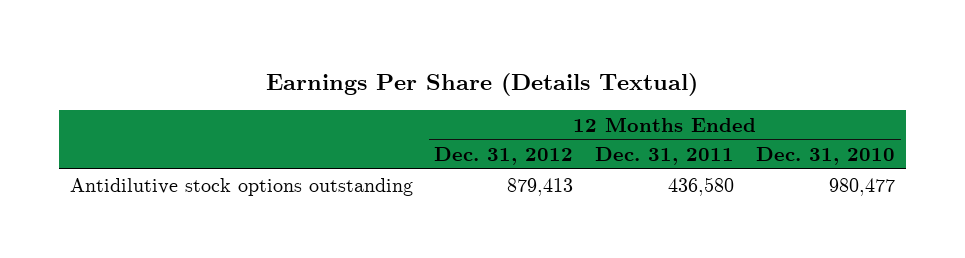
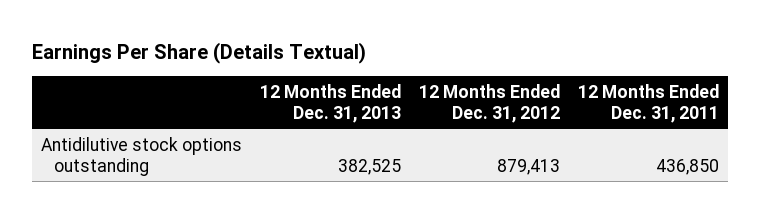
- | 12 Months Ended Dec. 31, 2012 | 12 Months Ended Dec. 31, 2011 | 12 Months Ended Dec. 31, 2010
+ | 12 Months Ended Dec. 31, 2013 | 12 Months Ended Dec. 31, 2012 | 12 Months Ended Dec. 31, 2011
- Antidilutive stock options outstanding | 879,413 | 436,580 | 980,477
+ Antidilutive stock options outstanding | 382,525 | 879,413 | 436,850

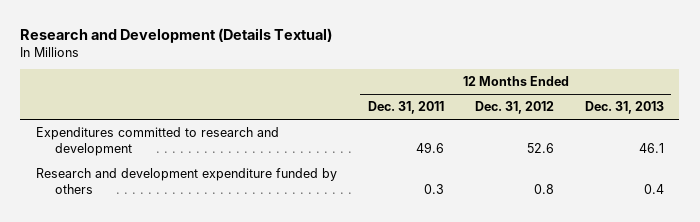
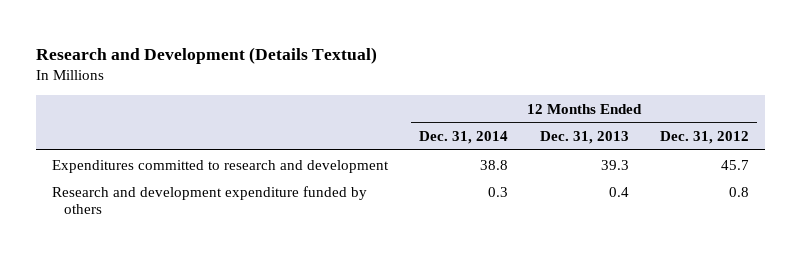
- | 12 Months Ended Dec. 31, 2011 | 12 Months Ended Dec. 31, 2012 | 12 Months Ended Dec. 31, 2013
+ | 12 Months Ended Dec. 31, 2014 | 12 Months Ended Dec. 31, 2013 | 12 Months Ended Dec. 31, 2012
- Expenditures committed to research and development | 49.6 | 52.6 | 46.1
+ Expenditures committed to research and development | 38.8 | 39.3 | 45.7

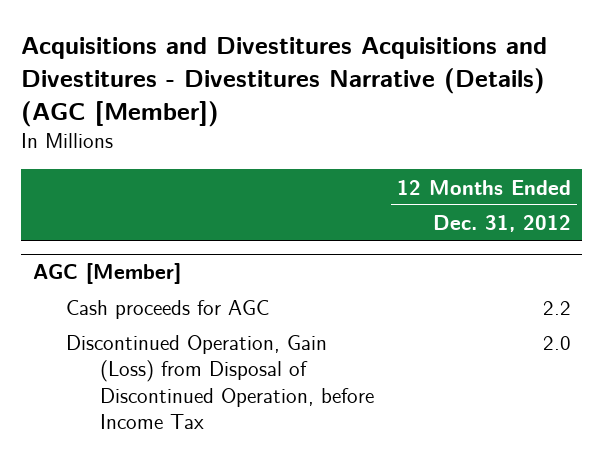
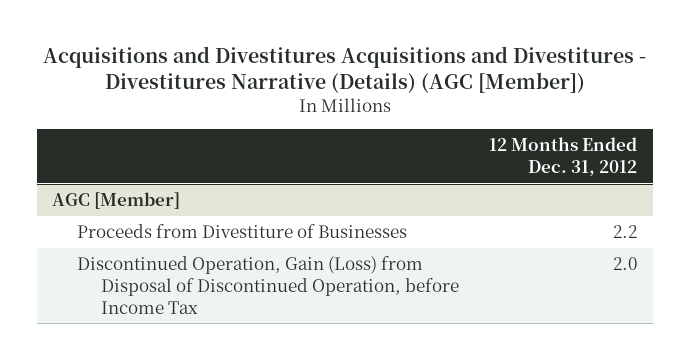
@ AGC [Member]
- Cash proceeds for AGC | 2.2
+ Proceeds from Divestiture of Businesses | 2.2

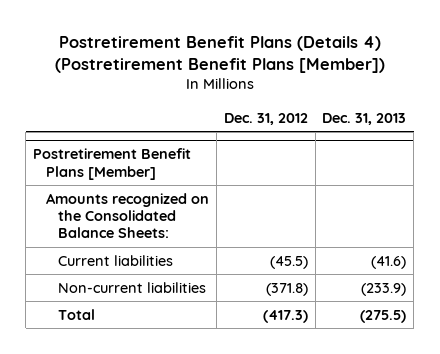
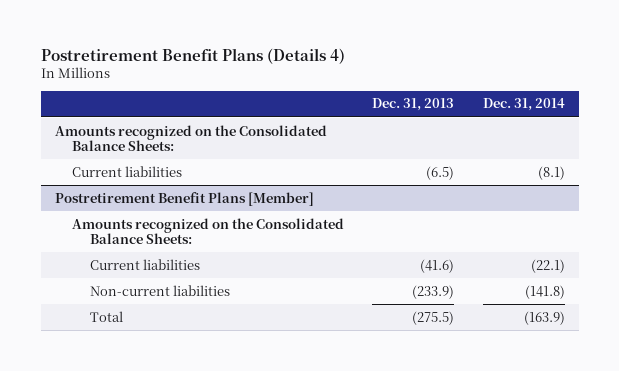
- Postretirement Benefit Plans (Details 4) (Postretirement Benefit Plans [Member])
+ Postretirement Benefit Plans (Details 4)
- | Dec. 31, 2012 | Dec. 31, 2013
+ | Dec. 31, 2013 | Dec. 31, 2014
+ Amounts recognized on the Consolidated Balance Sheets:
+ Current liabilities | (6.5) | (8.1)

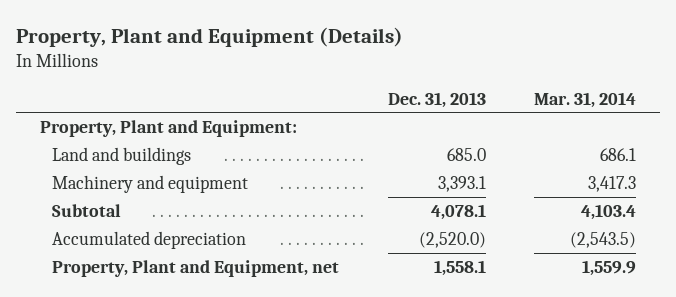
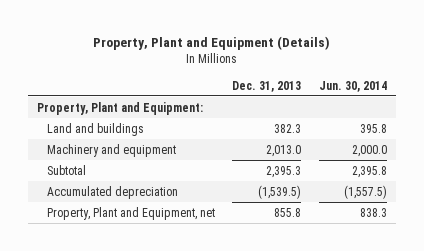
- | Dec. 31, 2013 | Mar. 31, 2014
+ | Dec. 31, 2013 | Jun. 30, 2014
- Land and buildings | 685.0 | 686.1
- Machinery and equipment | 3,393.1 | 3,417.3
- Subtotal | 4,078.1 | 4,103.4
- Accumulated depreciation | (2,520.0) | (2,543.5)
- Property, Plant and Equipment, net | 1,558.1 | 1,559.9
+ Land and buildings | 382.3 | 395.8
+ Machinery and equipment | 2,013.0 | 2,000.0
+ Subtotal | 2,395.3 | 2,395.8
+ Accumulated depreciation | (1,539.5) | (1,557.5)
+ Property, Plant and Equipment, net | 855.8 | 838.3

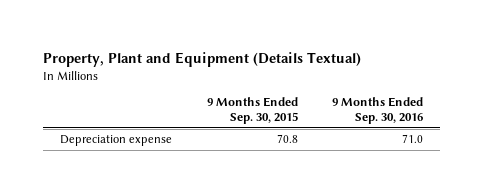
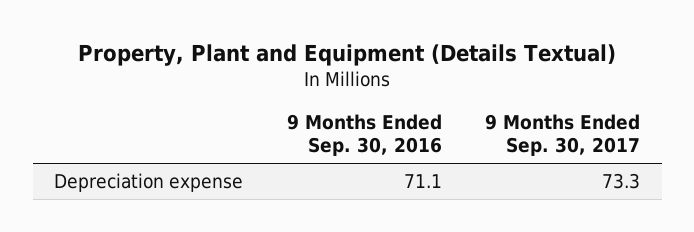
- | 9 Months Ended Sep. 30, 2015 | 9 Months Ended Sep. 30, 2016
+ | 9 Months Ended Sep. 30, 2016 | 9 Months Ended Sep. 30, 2017
- Depreciation expense | 70.8 | 71.0
+ Depreciation expense | 71.1 | 73.3

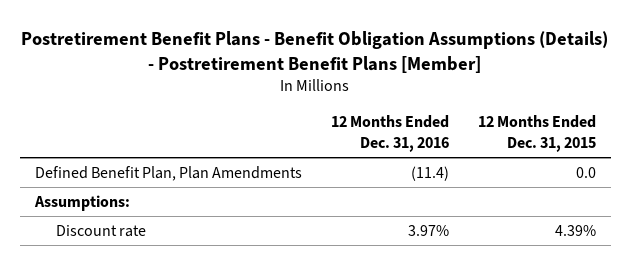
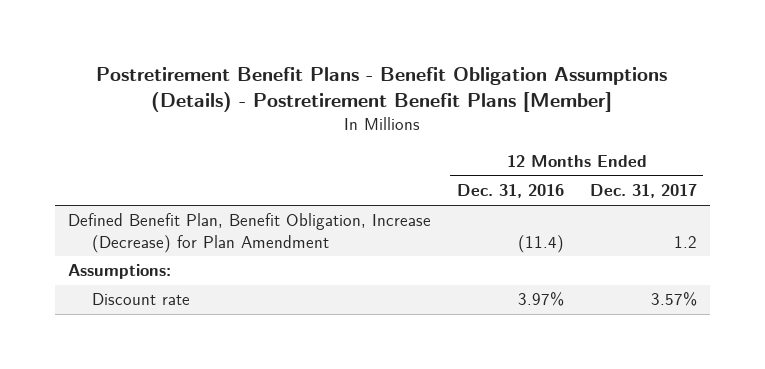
- | 12 Months Ended Dec. 31, 2016 | 12 Months Ended Dec. 31, 2015
+ | 12 Months Ended Dec. 31, 2016 | 12 Months Ended Dec. 31, 2017
- Defined Benefit Plan, Plan Amendments | (11.4) | 0.0
+ Defined Benefit Plan, Benefit Obligation, Increase (Decrease) for Plan Amendment | (11.4) | 1.2

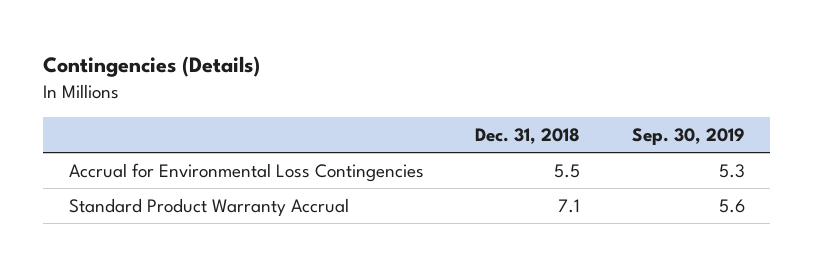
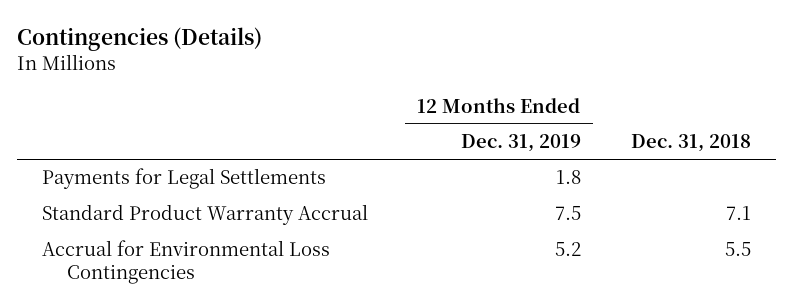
- | Dec. 31, 2018 | Sep. 30, 2019
+ | 12 Months Ended Dec. 31, 2019 | Dec. 31, 2018
+ Payments for Legal Settlements | 1.8 |
moved down: Accrual for Environmental Loss Contingencies | 5.2 | 5.5

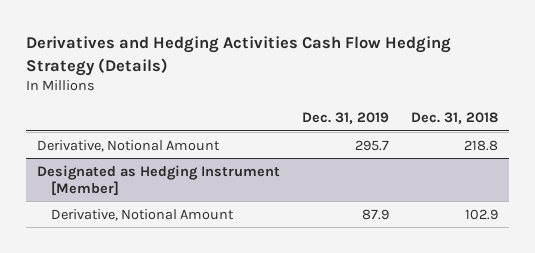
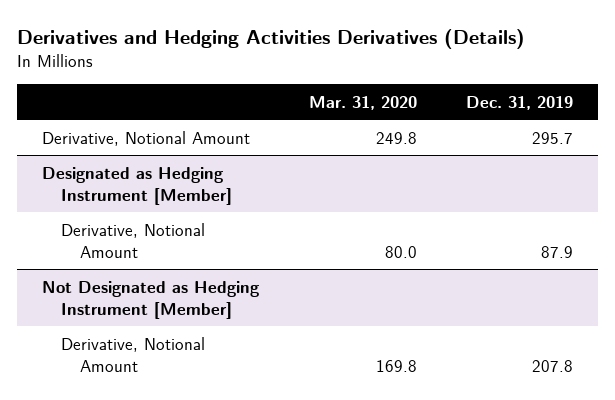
- Derivatives and Hedging Activities Cash Flow Hedging Strategy (Details)
+ Derivatives and Hedging Activities Derivatives (Details)
- | Dec. 31, 2019 | Dec. 31, 2018
+ | Mar. 31, 2020 | Dec. 31, 2019
+ Not Designated as Hedging Instrument [Member]
+ Derivative, Notional Amount | 169.8 | 207.8

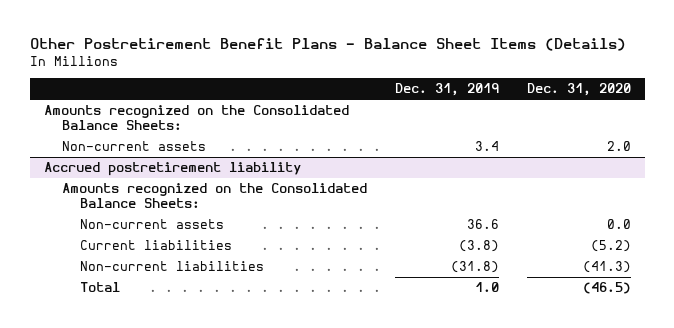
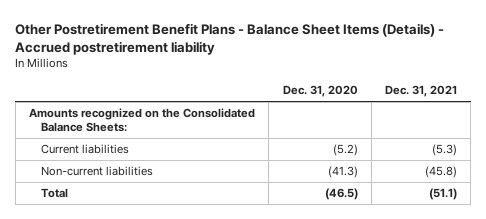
- Other Postretirement Benefit Plans - Balance Sheet Items (Details)
+ Other Postretirement Benefit Plans - Balance Sheet Items (Details) - Accrued postretirement liability
- | Dec. 31, 2019 | Dec. 31, 2020
+ | Dec. 31, 2020 | Dec. 31, 2021
- Non-current assets | 3.4 | 2.0
- Accrued postretirement liability
- Amounts recognized on the Consolidated Balance Sheets:
- Non-current assets | 36.6 | 0.0

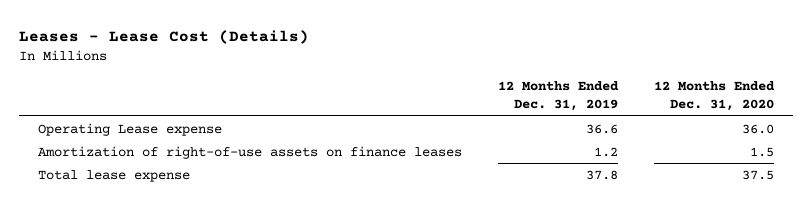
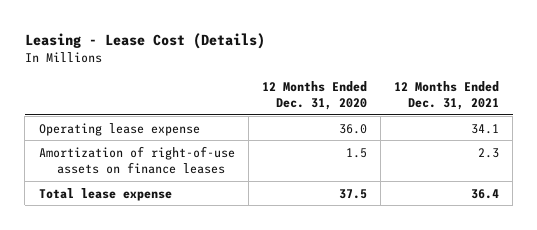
- Leases - Lease Cost (Details)
+ Leasing - Lease Cost (Details)
- | 12 Months Ended Dec. 31, 2019 | 12 Months Ended Dec. 31, 2020
+ | 12 Months Ended Dec. 31, 2020 | 12 Months Ended Dec. 31, 2021
- Operating Lease expense | 36.6 | 36.0
+ Operating lease expense | 36.0 | 34.1

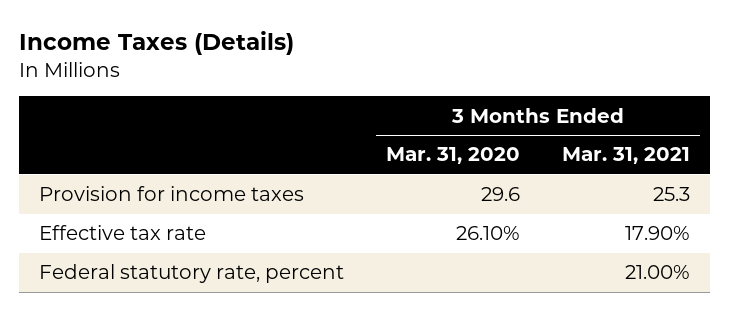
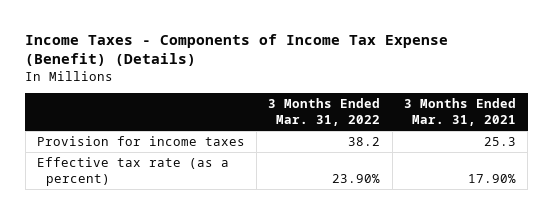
- Income Taxes (Details)
+ Income Taxes - Components of Income Tax Expense (Benefit) (Details)
- | 3 Months Ended Mar. 31, 2020 | 3 Months Ended Mar. 31, 2021
+ | 3 Months Ended Mar. 31, 2022 | 3 Months Ended Mar. 31, 2021
- Effective tax rate | 26.10% | 17.90%
- Federal statutory rate, percent | | 21.00%
+ Effective tax rate (as a percent) | 23.90% | 17.90%

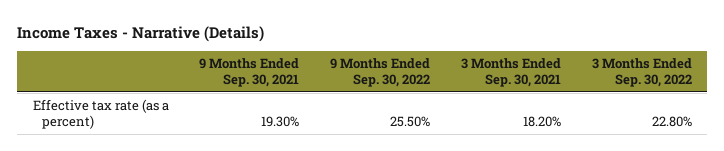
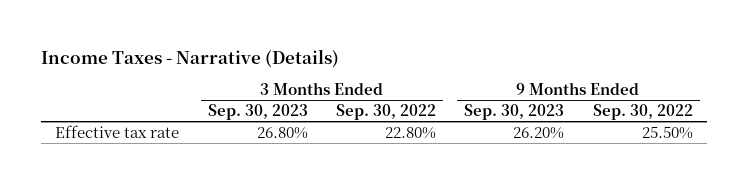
- | 9 Months Ended Sep. 30, 2021 | 9 Months Ended Sep. 30, 2022 | 3 Months Ended Sep. 30, 2021 | 3 Months Ended Sep. 30, 2022
+ | 3 Months Ended Sep. 30, 2023 | 3 Months Ended Sep. 30, 2022 | 9 Months Ended Sep. 30, 2023 | 9 Months Ended Sep. 30, 2022
- Effective tax rate (as a percent) | 19.30% | 25.50% | 18.20% | 22.80%
+ Effective tax rate | 26.80% | 22.80% | 26.20% | 25.50%

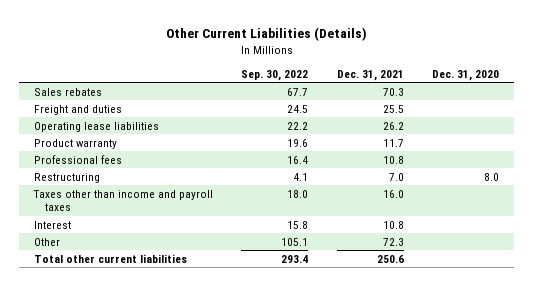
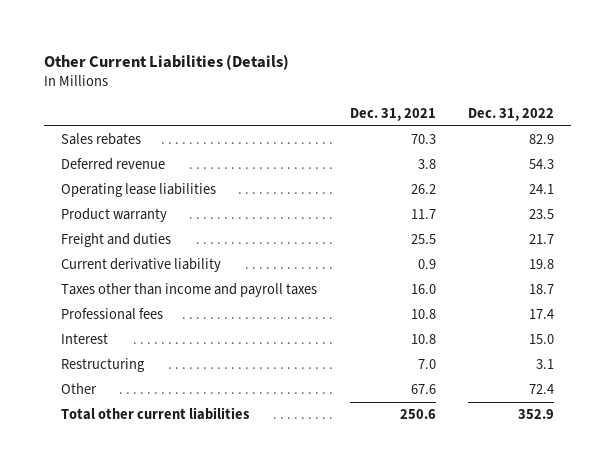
- | Sep. 30, 2022 | Dec. 31, 2021 | Dec. 31, 2020
+ | Dec. 31, 2021 | Dec. 31, 2022
+ Deferred revenue | 3.8 | 54.3
moved down: Freight and duties | 25.5 | 21.7
+ Current derivative liability | 0.9 | 19.8
moved down: Professional fees | 10.8 | 17.4
- Other | 105.1 | 72.3 |
moved down: Restructuring | 7.0 | 3.1
+ Other | 67.6 | 72.4

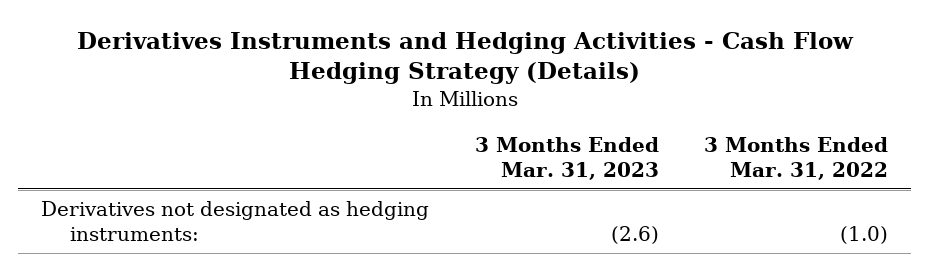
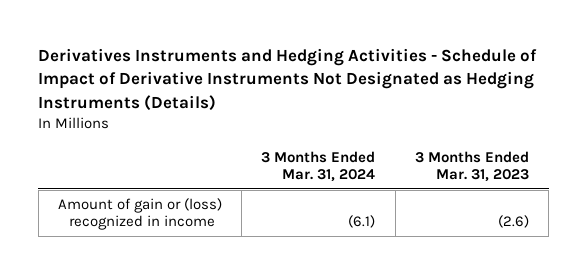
- Derivatives Instruments and Hedging Activities - Cash Flow Hedging Strategy (Details)
+ Derivatives Instruments and Hedging Activities - Schedule of Impact of Derivative Instruments Not Designated as Hedging Instruments (Details)
- | 3 Months Ended Mar. 31, 2023 | 3 Months Ended Mar. 31, 2022
+ | 3 Months Ended Mar. 31, 2024 | 3 Months Ended Mar. 31, 2023
- Derivatives not designated as hedging instruments: | (2.6) | (1.0)
+ Amount of gain or (loss) recognized in income | (6.1) | (2.6)

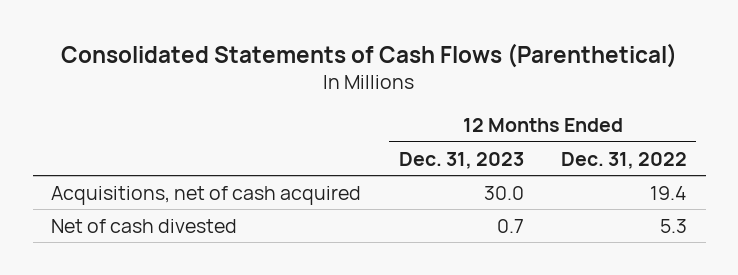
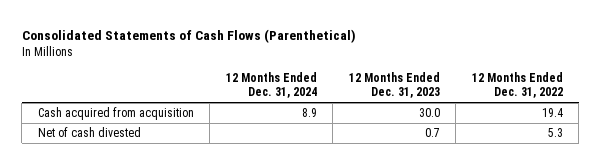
- | 12 Months Ended Dec. 31, 2023 | 12 Months Ended Dec. 31, 2022
+ | 12 Months Ended Dec. 31, 2024 | 12 Months Ended Dec. 31, 2023 | 12 Months Ended Dec. 31, 2022
- Acquisitions, net of cash acquired | 30.0 | 19.4
+ Cash acquired from acquisition | 8.9 | 30.0 | 19.4

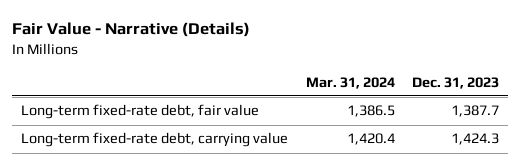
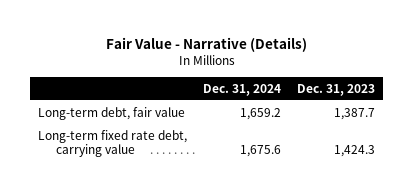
- | Mar. 31, 2024 | Dec. 31, 2023
+ | Dec. 31, 2024 | Dec. 31, 2023
- Long-term fixed-rate debt, fair value | 1,386.5 | 1,387.7
- Long-term fixed-rate debt, carrying value | 1,420.4 | 1,424.3
+ Long-term debt, fair value | 1,659.2 | 1,387.7
+ Long-term fixed rate debt, carrying value | 1,675.6 | 1,424.3

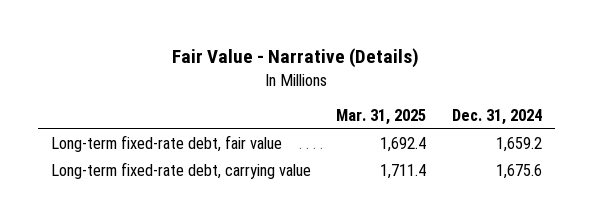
- | Dec. 31, 2024 | Dec. 31, 2023
+ | Mar. 31, 2025 | Dec. 31, 2024
- Long-term debt, fair value | 1,659.2 | 1,387.7
- Long-term fixed rate debt, carrying value | 1,675.6 | 1,424.3
+ Long-term fixed-rate debt, fair value | 1,692.4 | 1,659.2
+ Long-term fixed-rate debt, carrying value | 1,711.4 | 1,675.6

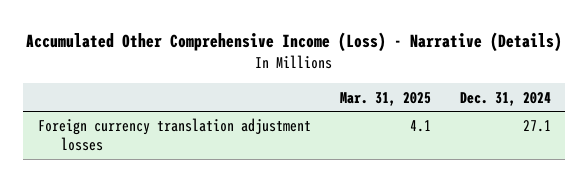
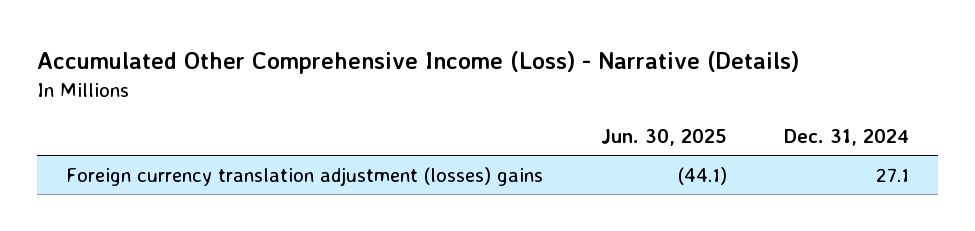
- | Mar. 31, 2025 | Dec. 31, 2024
+ | Jun. 30, 2025 | Dec. 31, 2024
- Foreign currency translation adjustment losses | 4.1 | 27.1
+ Foreign currency translation adjustment (losses) gains | (44.1) | 27.1

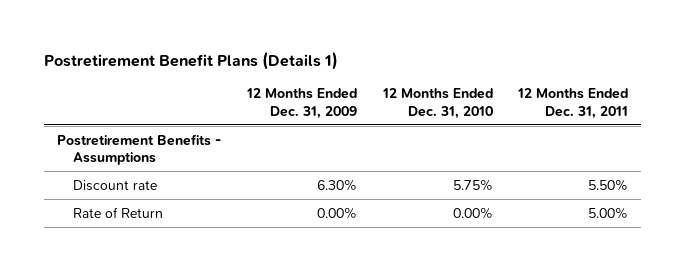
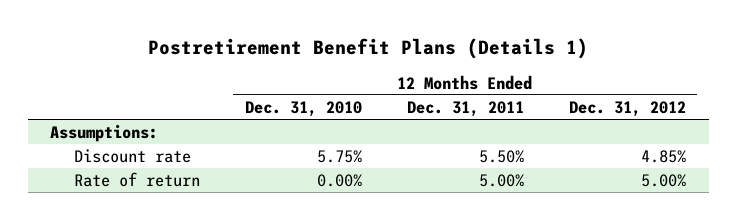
- | 12 Months Ended Dec. 31, 2009 | 12 Months Ended Dec. 31, 2010 | 12 Months Ended Dec. 31, 2011
+ | 12 Months Ended Dec. 31, 2010 | 12 Months Ended Dec. 31, 2011 | 12 Months Ended Dec. 31, 2012
- Postretirement Benefits - Assumptions
+ Assumptions:
- Rate of Return | 0.00% | 0.00% | 5.00%
+ Rate of return | 0.00% | 5.00% | 5.00%

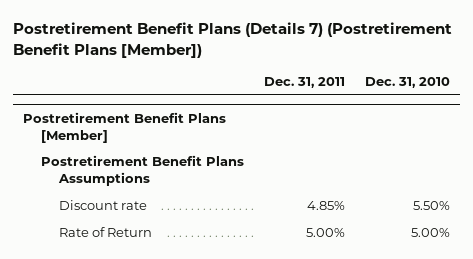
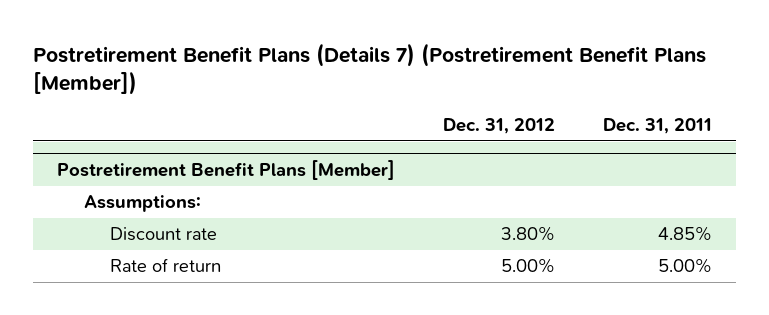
- | Dec. 31, 2011 | Dec. 31, 2010
+ | Dec. 31, 2012 | Dec. 31, 2011
@ Postretirement Benefit Plans [Member]
- Postretirement Benefit Plans Assumptions
+ Assumptions:
- Rate of Return | 5.00% | 5.00%
+ Rate of return | 5.00% | 5.00%

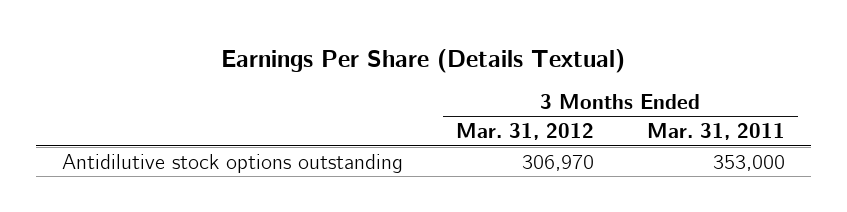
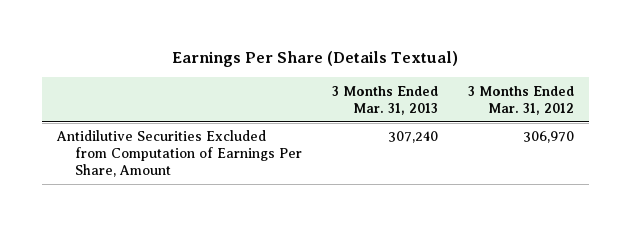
- | 3 Months Ended Mar. 31, 2012 | 3 Months Ended Mar. 31, 2011
+ | 3 Months Ended Mar. 31, 2013 | 3 Months Ended Mar. 31, 2012
- Antidilutive stock options outstanding | 306,970 | 353,000
+ Antidilutive Securities Excluded from Computation of Earnings Per Share, Amount | 307,240 | 306,970

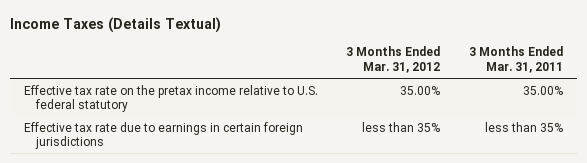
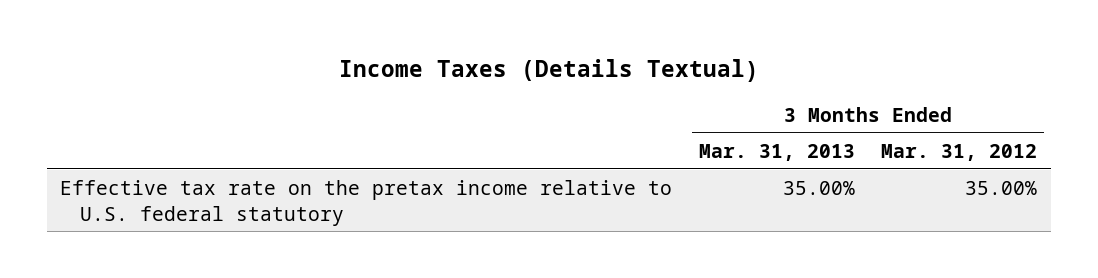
- | 3 Months Ended Mar. 31, 2012 | 3 Months Ended Mar. 31, 2011
+ | 3 Months Ended Mar. 31, 2013 | 3 Months Ended Mar. 31, 2012
- Effective tax rate due to earnings in certain foreign jurisdictions | less than 35% | less than 35%

